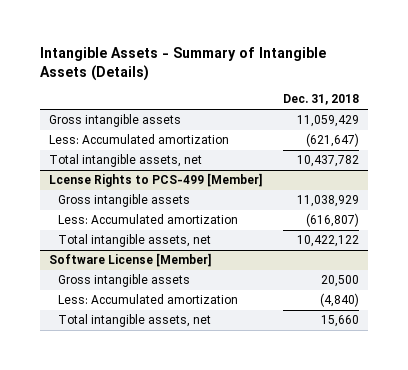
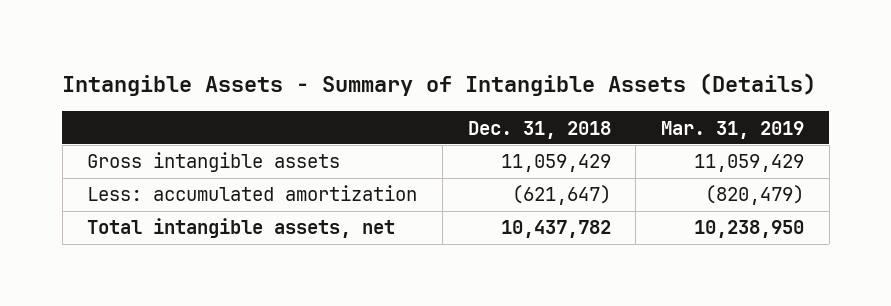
- | Dec. 31, 2018
+ | Dec. 31, 2018 | Mar. 31, 2019
- Less: Accumulated amortization | (621,647)
+ Less: accumulated amortization | (621,647) | (820,479)
- Lcense Rights to PCS-499 [Member]
- Gross intangible assets | 11,038,929
- Less: Accumulated amortization | (616,807)
- Total intangible assets, net | 10,422,122
- Software License [Member]
- Gross intangible assets | 20,500
- Less: Accumulated amortization | (4,840)
- Total intangible assets, net | 15,660

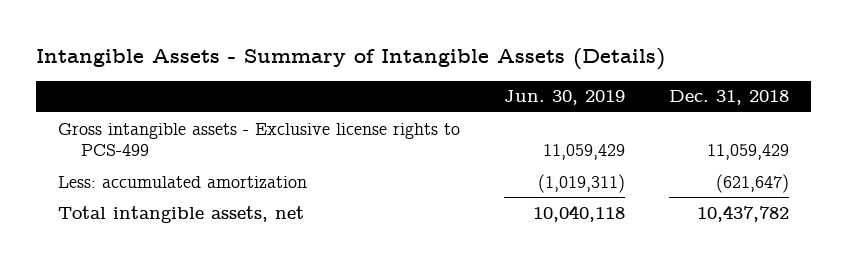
- | Dec. 31, 2018 | Mar. 31, 2019
+ | Jun. 30, 2019 | Dec. 31, 2018
- Gross intangible assets | 11,059,429 | 11,059,429
+ Gross intangible assets - Exclusive license rights to PCS-499 | 11,059,429 | 11,059,429

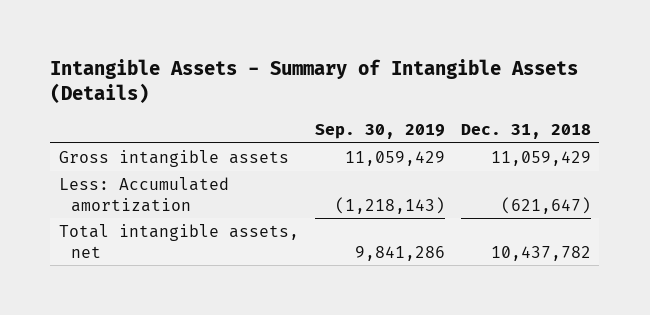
- | Jun. 30, 2019 | Dec. 31, 2018
+ | Sep. 30, 2019 | Dec. 31, 2018
- Gross intangible assets - Exclusive license rights to PCS-499 | 11,059,429 | 11,059,429
- Less: accumulated amortization | (1,019,311) | (621,647)
+ Gross intangible assets | 11,059,429 | 11,059,429
+ Less: Accumulated amortization | (1,218,143) | (621,647)

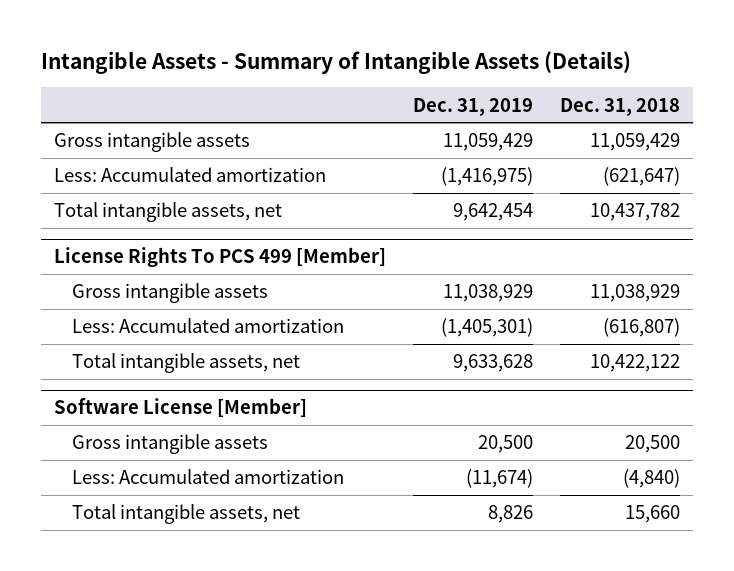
- | Sep. 30, 2019 | Dec. 31, 2018
+ | Dec. 31, 2019 | Dec. 31, 2018
+ License Rights To PCS 499 [Member]
+ Gross intangible assets | 11,038,929 | 11,038,929
+ Less: Accumulated amortization | (1,405,301) | (616,807)
+ Total intangible assets, net | 9,633,628 | 10,422,122
+ Software License [Member]
+ Gross intangible assets | 20,500 | 20,500
+ Less: Accumulated amortization | (11,674) | (4,840)
+ Total intangible assets, net | 8,826 | 15,660

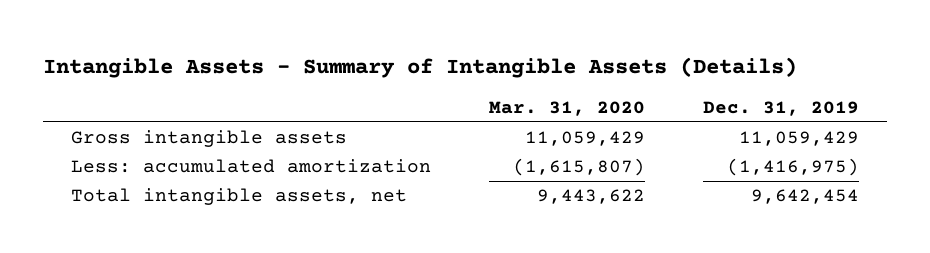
- | Dec. 31, 2019 | Dec. 31, 2018
+ | Mar. 31, 2020 | Dec. 31, 2019
- Less: Accumulated amortization | (1,416,975) | (621,647)
+ Less: accumulated amortization | (1,615,807) | (1,416,975)
- License Rights To PCS 499 [Member]
- Gross intangible assets | 11,038,929 | 11,038,929
- Less: Accumulated amortization | (1,405,301) | (616,807)
- Total intangible assets, net | 9,633,628 | 10,422,122
- Software License [Member]
- Gross intangible assets | 20,500 | 20,500
- Less: Accumulated amortization | (11,674) | (4,840)
- Total intangible assets, net | 8,826 | 15,660

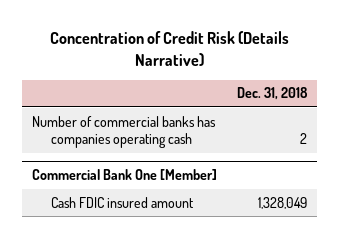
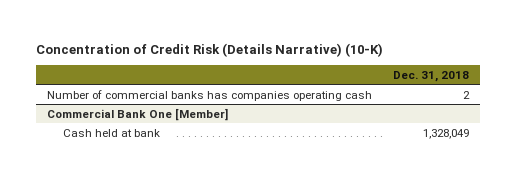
- Concentration of Credit Risk (Details Narrative)
+ Concentration of Credit Risk (Details Narrative) (10-K)
@ Commercial Bank One [Member]
- Cash FDIC insured amount | 1,328,049
+ Cash held at bank | 1,328,049

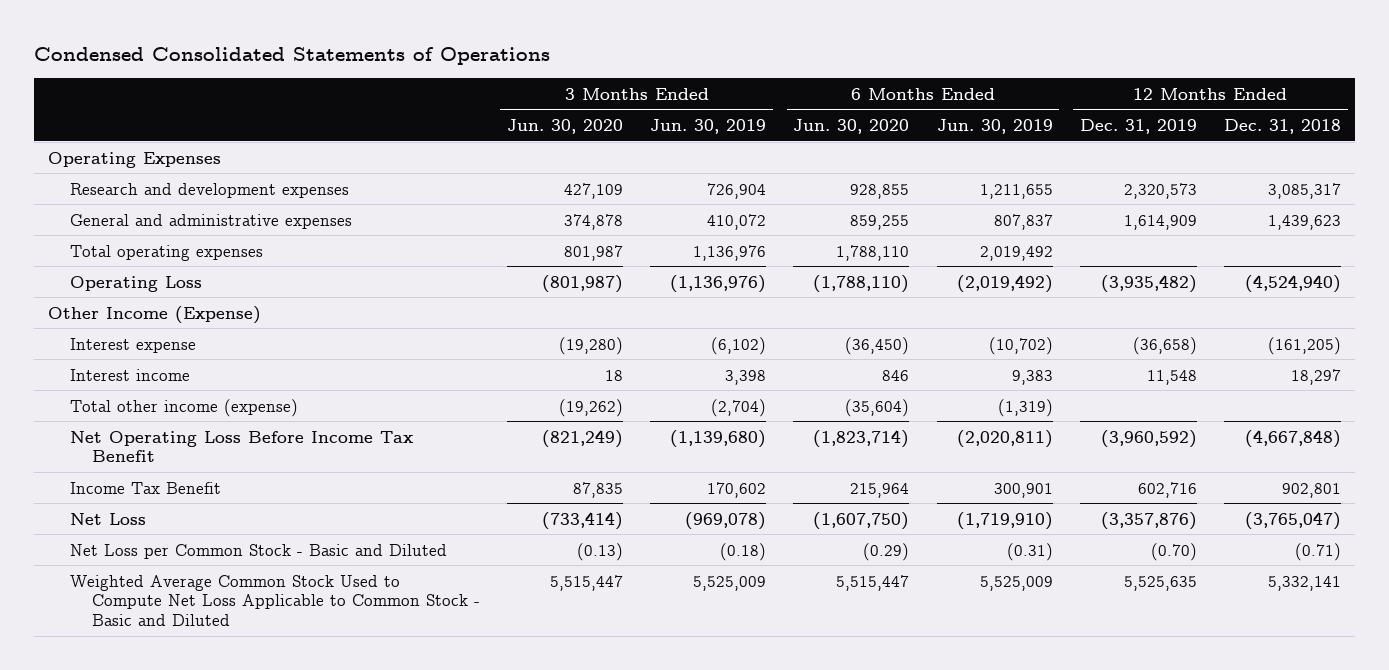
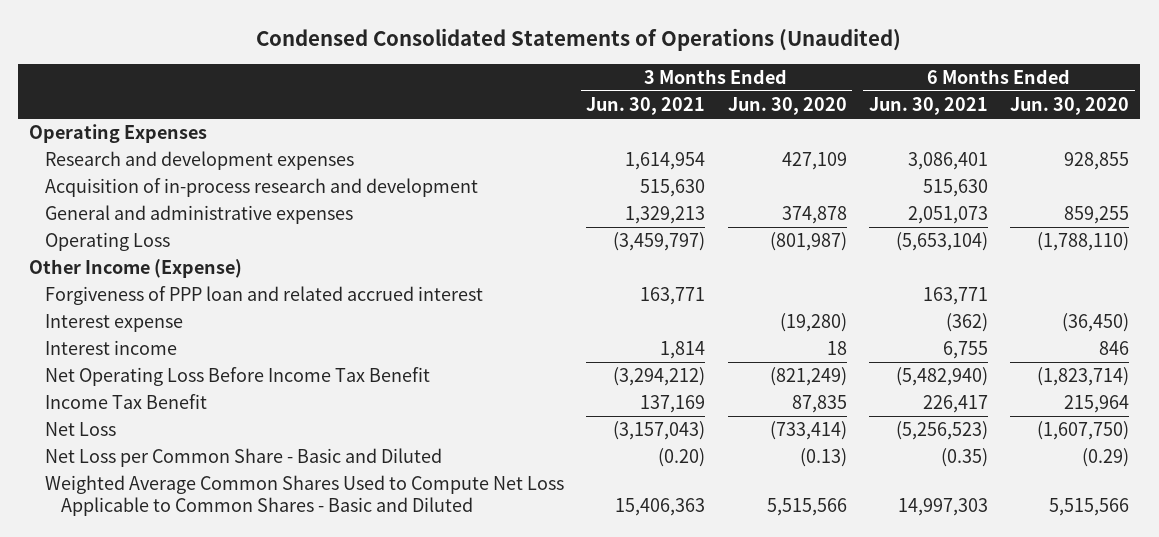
- Condensed Consolidated Statements of Operations
+ Condensed Consolidated Statements of Operations (Unaudited)
- | 3 Months Ended Jun. 30, 2020 | 3 Months Ended Jun. 30, 2019 | 6 Months Ended Jun. 30, 2020 | 6 Months Ended Jun. 30, 2019 | 12 Months Ended Dec. 31, 2019 | 12 Months Ended Dec. 31, 2018
+ | 3 Months Ended Jun. 30, 2021 | 3 Months Ended Jun. 30, 2020 | 6 Months Ended Jun. 30, 2021 | 6 Months Ended Jun. 30, 2020
+ Acquisition of in-process research and development | 515,630 | | 515,630 |
- Total operating expenses | 801,987 | 1,136,976 | 1,788,110 | 2,019,492 | |
+ Forgiveness of PPP loan and related accrued interest | 163,771 | | 163,771 |
- Total other income (expense) | (19,262) | (2,704) | (35,604) | (1,319) | |
- Net Loss per Common Stock - Basic and Diluted | (0.13) | (0.18) | (0.29) | (0.31) | (0.70) | (0.71)
- Weighted Average Common Stock Used to Compute Net Loss Applicable to Common Stock - Basic and Diluted | 5,515,447 | 5,525,009 | 5,515,447 | 5,525,009 | 5,525,635 | 5,332,141
+ Net Loss per Common Share - Basic and Diluted | (0.20) | (0.13) | (0.35) | (0.29)
+ Weighted Average Common Shares Used to Compute Net Loss Applicable to Common Shares - Basic and Diluted | 15,406,363 | 5,515,566 | 14,997,303 | 5,515,566

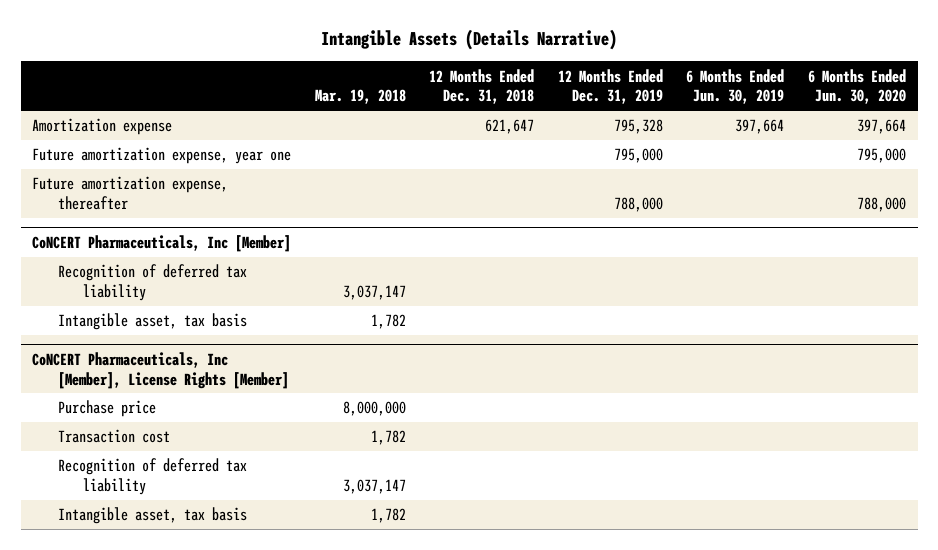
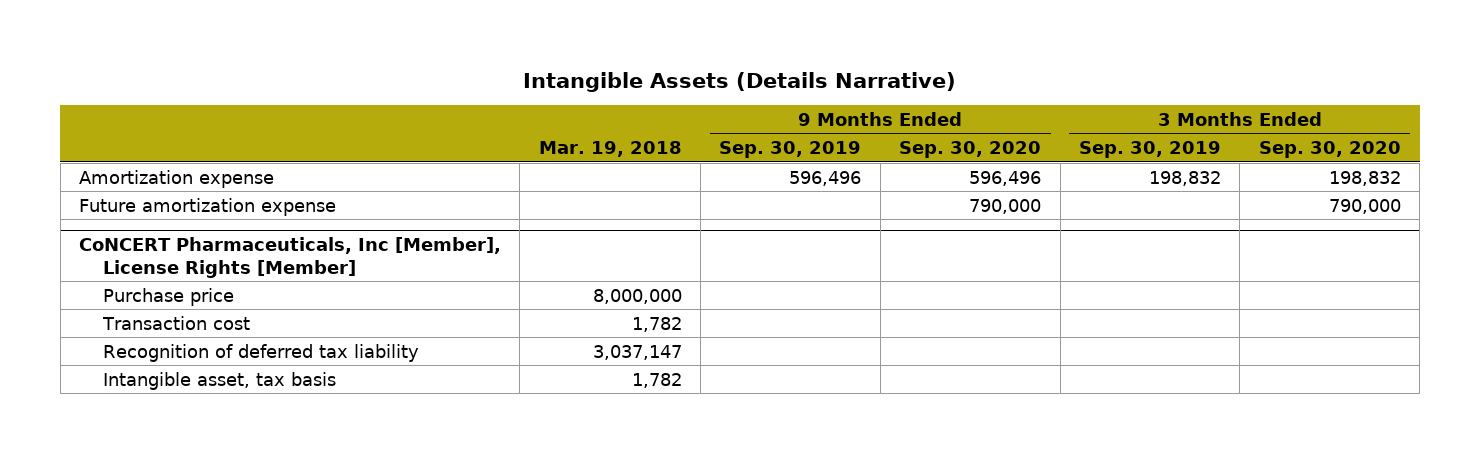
- | Mar. 19, 2018 | 12 Months Ended Dec. 31, 2018 | 12 Months Ended Dec. 31, 2019 | 6 Months Ended Jun. 30, 2019 | 6 Months Ended Jun. 30, 2020
+ | Mar. 19, 2018 | 9 Months Ended Sep. 30, 2019 | 9 Months Ended Sep. 30, 2020 | 3 Months Ended Sep. 30, 2019 | 3 Months Ended Sep. 30, 2020
- Future amortization expense, year one | | | 795,000 | | 795,000
- Future amortization expense, thereafter | | | 788,000 | | 788,000
- CoNCERT Pharmaceuticals, Inc [Member]
- Recognition of deferred tax liability | 3,037,147 | | | |
- Intangible asset, tax basis | 1,782 | | | |
+ Future amortization expense | | | 790,000 | | 790,000

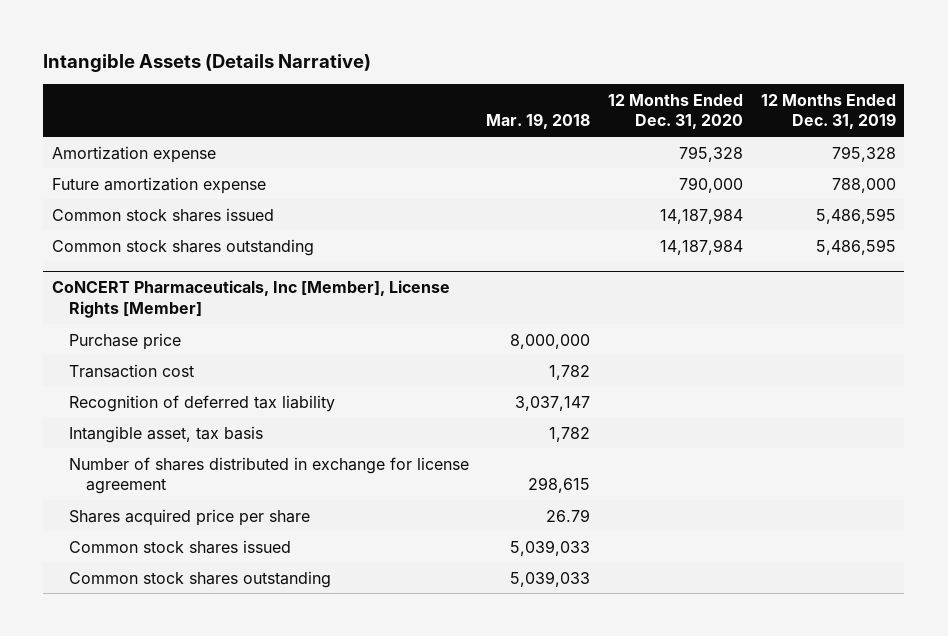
- | Mar. 19, 2018 | 9 Months Ended Sep. 30, 2019 | 9 Months Ended Sep. 30, 2020 | 3 Months Ended Sep. 30, 2019 | 3 Months Ended Sep. 30, 2020
+ | Mar. 19, 2018 | 12 Months Ended Dec. 31, 2020 | 12 Months Ended Dec. 31, 2019
+ Common stock shares issued | | 14,187,984 | 5,486,595
+ Common stock shares outstanding | | 14,187,984 | 5,486,595
@ CoNCERT Pharmaceuticals, Inc [Member], License Rights [Member]
+ Number of shares distributed in exchange for license agreement | 298,615 | |
+ Shares acquired price per share | 26.79 | |
+ Common stock shares issued | 5,039,033 | |
+ Common stock shares outstanding | 5,039,033 | |

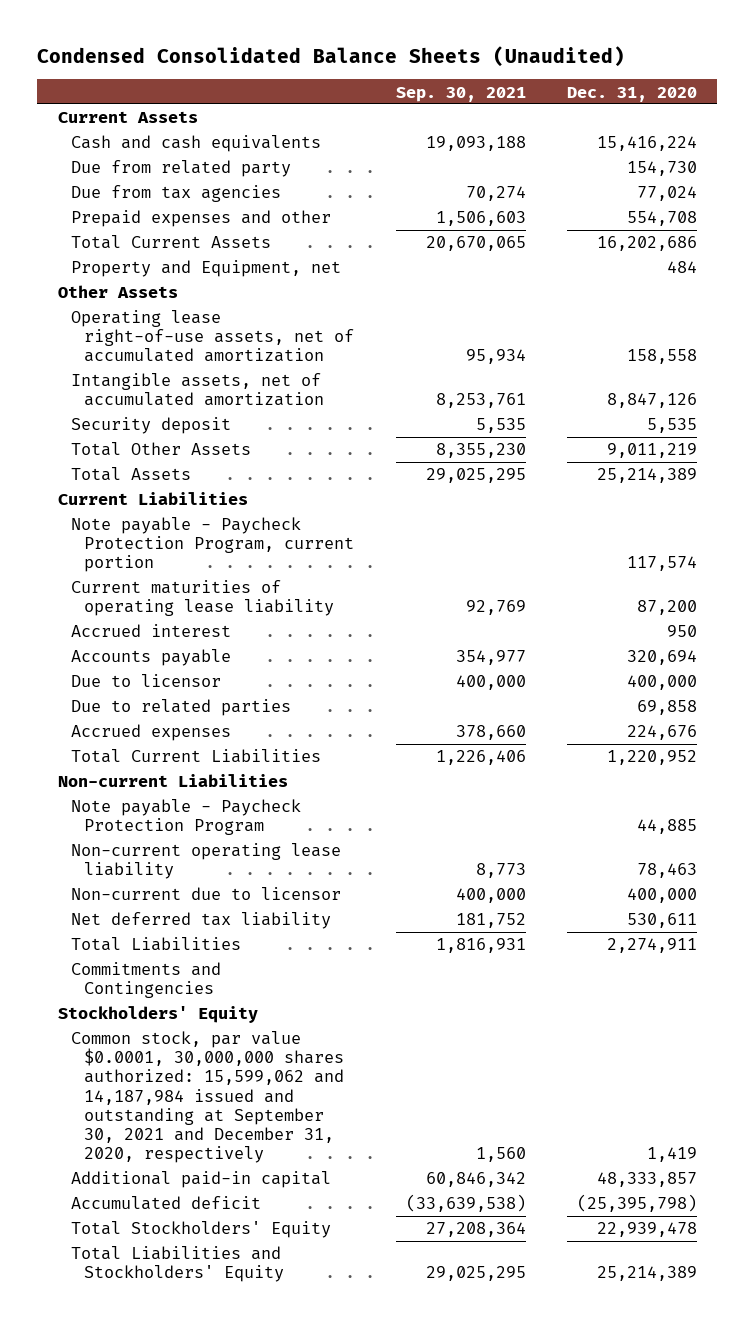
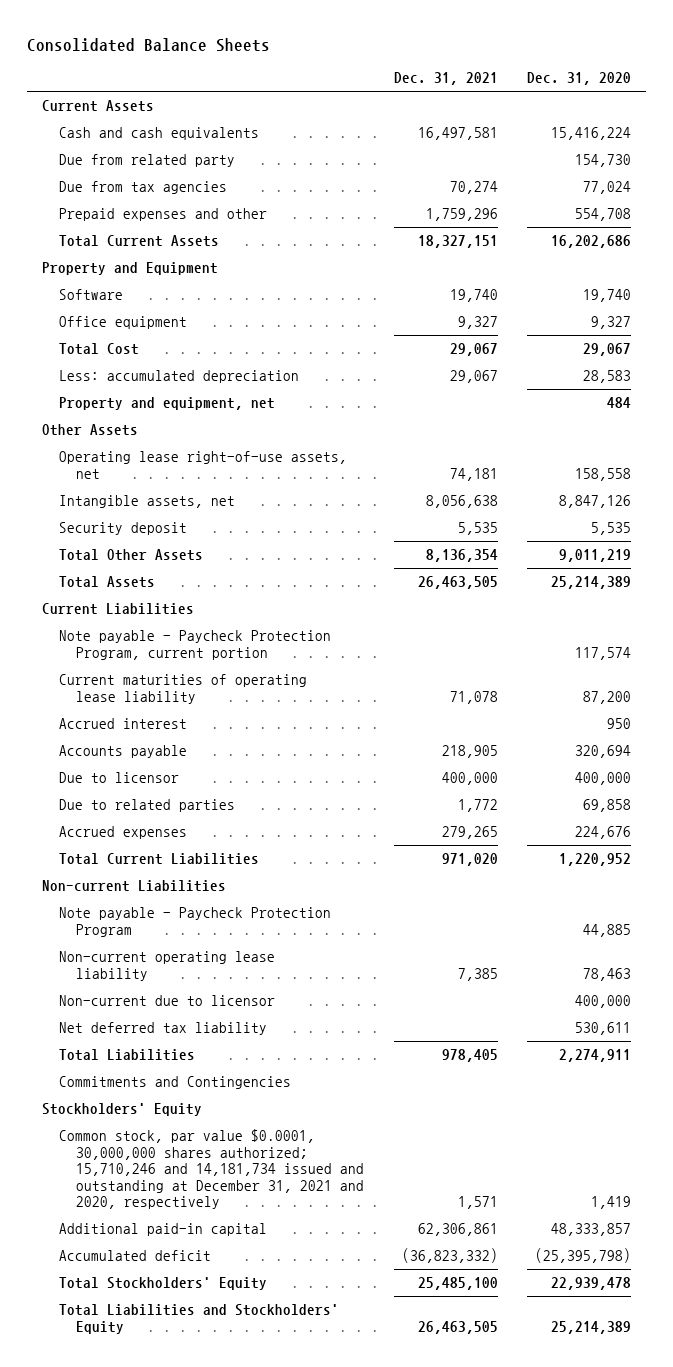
- Condensed Consolidated Balance Sheets (Unaudited)
+ Consolidated Balance Sheets
- | Sep. 30, 2021 | Dec. 31, 2020
+ | Dec. 31, 2021 | Dec. 31, 2020
- Property and Equipment, net | | 484
+ Property and Equipment
+ Software | 19,740 | 19,740
+ Office equipment | 9,327 | 9,327
+ Total Cost | 29,067 | 29,067
+ Less: accumulated depreciation | 29,067 | 28,583
+ Property and equipment, net | | 484
- Operating lease right-of-use assets, net of accumulated amortization | 95,934 | 158,558
- Intangible assets, net of accumulated amortization | 8,253,761 | 8,847,126
+ Operating lease right-of-use assets, net | 74,181 | 158,558
+ Intangible assets, net | 8,056,638 | 8,847,126
- Common stock, par value $0.0001, 30,000,000 shares authorized: 15,599,062 and 14,187,984 issued and outstanding at September 30, 2021 and December 31, 2020, respectively | 1,560 | 1,419
+ Common stock, par value $0.0001, 30,000,000 shares authorized; 15,710,246 and 14,181,734 issued and outstanding at December 31, 2021 and 2020, respectively | 1,571 | 1,419

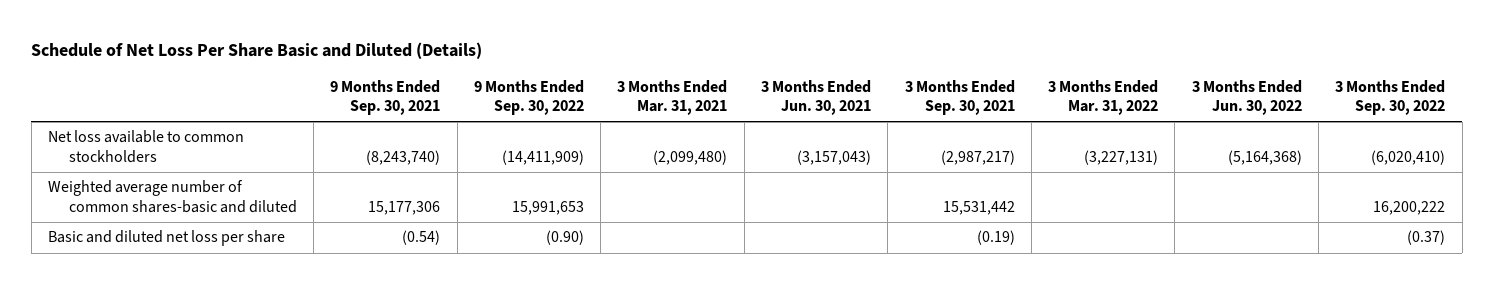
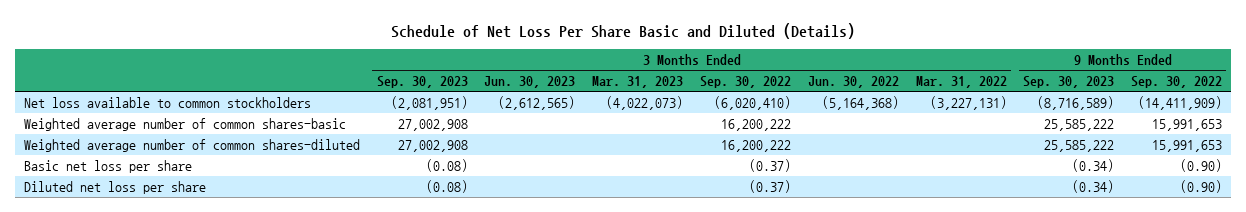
- | 9 Months Ended Sep. 30, 2021 | 9 Months Ended Sep. 30, 2022 | 3 Months Ended Mar. 31, 2021 | 3 Months Ended Jun. 30, 2021 | 3 Months Ended Sep. 30, 2021 | 3 Months Ended Mar. 31, 2022 | 3 Months Ended Jun. 30, 2022 | 3 Months Ended Sep. 30, 2022
+ | 3 Months Ended Sep. 30, 2023 | 3 Months Ended Jun. 30, 2023 | 3 Months Ended Mar. 31, 2023 | 3 Months Ended Sep. 30, 2022 | 3 Months Ended Jun. 30, 2022 | 3 Months Ended Mar. 31, 2022 | 9 Months Ended Sep. 30, 2023 | 9 Months Ended Sep. 30, 2022
- Weighted average number of common shares-basic and diluted | 15,177,306 | 15,991,653 | | | 15,531,442 | | | 16,200,222
- Basic and diluted net loss per share | (0.54) | (0.90) | | | (0.19) | | | (0.37)
+ Weighted average number of common shares-basic | 27,002,908 | | | 16,200,222 | | | 25,585,222 | 15,991,653
+ Weighted average number of common shares-diluted | 27,002,908 | | | 16,200,222 | | | 25,585,222 | 15,991,653
+ Basic net loss per share | (0.08) | | | (0.37) | | | (0.34) | (0.90)
+ Diluted net loss per share | (0.08) | | | (0.37) | | | (0.34) | (0.90)

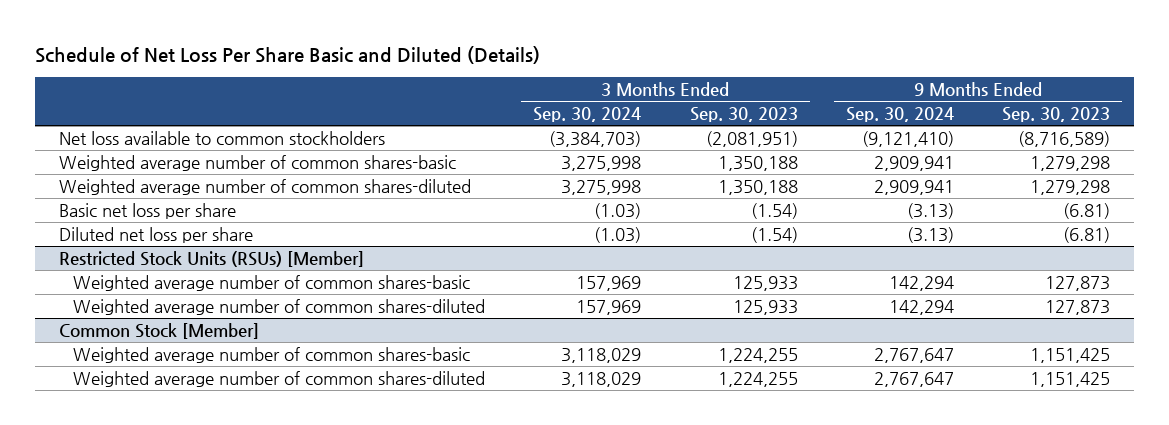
- | 3 Months Ended Sep. 30, 2023 | 3 Months Ended Jun. 30, 2023 | 3 Months Ended Mar. 31, 2023 | 3 Months Ended Sep. 30, 2022 | 3 Months Ended Jun. 30, 2022 | 3 Months Ended Mar. 31, 2022 | 9 Months Ended Sep. 30, 2023 | 9 Months Ended Sep. 30, 2022
+ | 3 Months Ended Sep. 30, 2024 | 3 Months Ended Sep. 30, 2023 | 9 Months Ended Sep. 30, 2024 | 9 Months Ended Sep. 30, 2023
- Weighted average number of common shares-basic | 27,002,908 | | | 16,200,222 | | | 25,585,222 | 15,991,653
- Weighted average number of common shares-diluted | 27,002,908 | | | 16,200,222 | | | 25,585,222 | 15,991,653
- Basic net loss per share | (0.08) | | | (0.37) | | | (0.34) | (0.90)
- Diluted net loss per share | (0.08) | | | (0.37) | | | (0.34) | (0.90)
+ Weighted average number of common shares-basic | 3,275,998 | 1,350,188 | 2,909,941 | 1,279,298
+ Weighted average number of common shares-diluted | 3,275,998 | 1,350,188 | 2,909,941 | 1,279,298
+ Basic net loss per share | (1.03) | (1.54) | (3.13) | (6.81)
+ Diluted net loss per share | (1.03) | (1.54) | (3.13) | (6.81)
+ Restricted Stock Units (RSUs) [Member]
+ Weighted average number of common shares-basic | 157,969 | 125,933 | 142,294 | 127,873
+ Weighted average number of common shares-diluted | 157,969 | 125,933 | 142,294 | 127,873
+ Common Stock [Member]
+ Weighted average number of common shares-basic | 3,118,029 | 1,224,255 | 2,767,647 | 1,151,425
+ Weighted average number of common shares-diluted | 3,118,029 | 1,224,255 | 2,767,647 | 1,151,425

